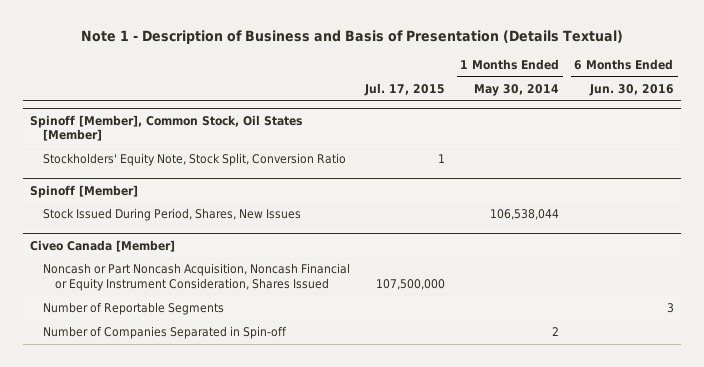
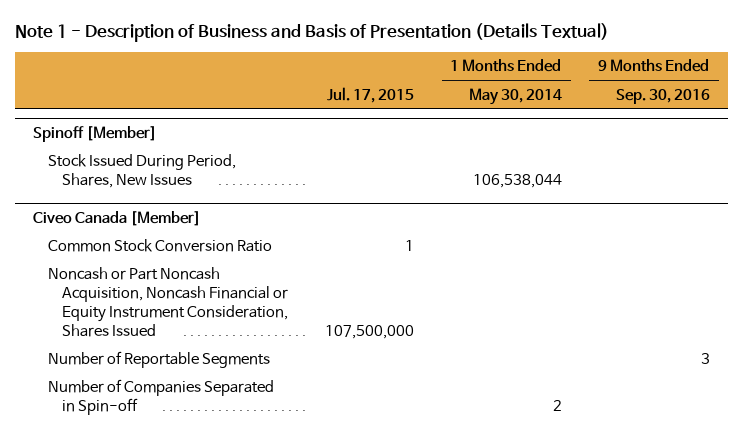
- | Jul. 17, 2015 | 1 Months Ended May 30, 2014 | 6 Months Ended Jun. 30, 2016
+ | Jul. 17, 2015 | 1 Months Ended May 30, 2014 | 9 Months Ended Sep. 30, 2016
- Spinoff [Member], Common Stock, Oil States [Member]
- Stockholders' Equity Note, Stock Split, Conversion Ratio | 1 | |
@ Civeo Canada [Member]
+ Common Stock Conversion Ratio | 1 | |

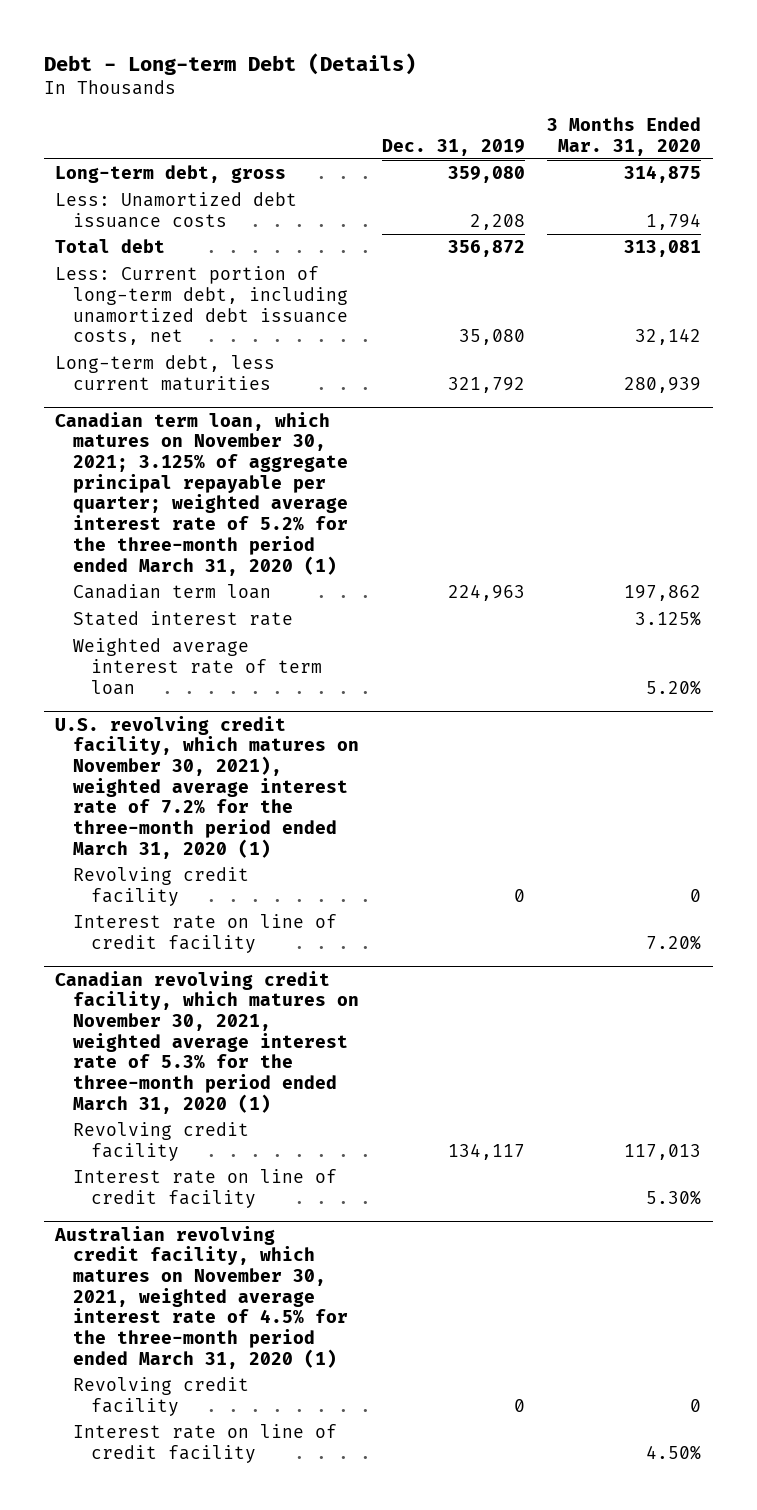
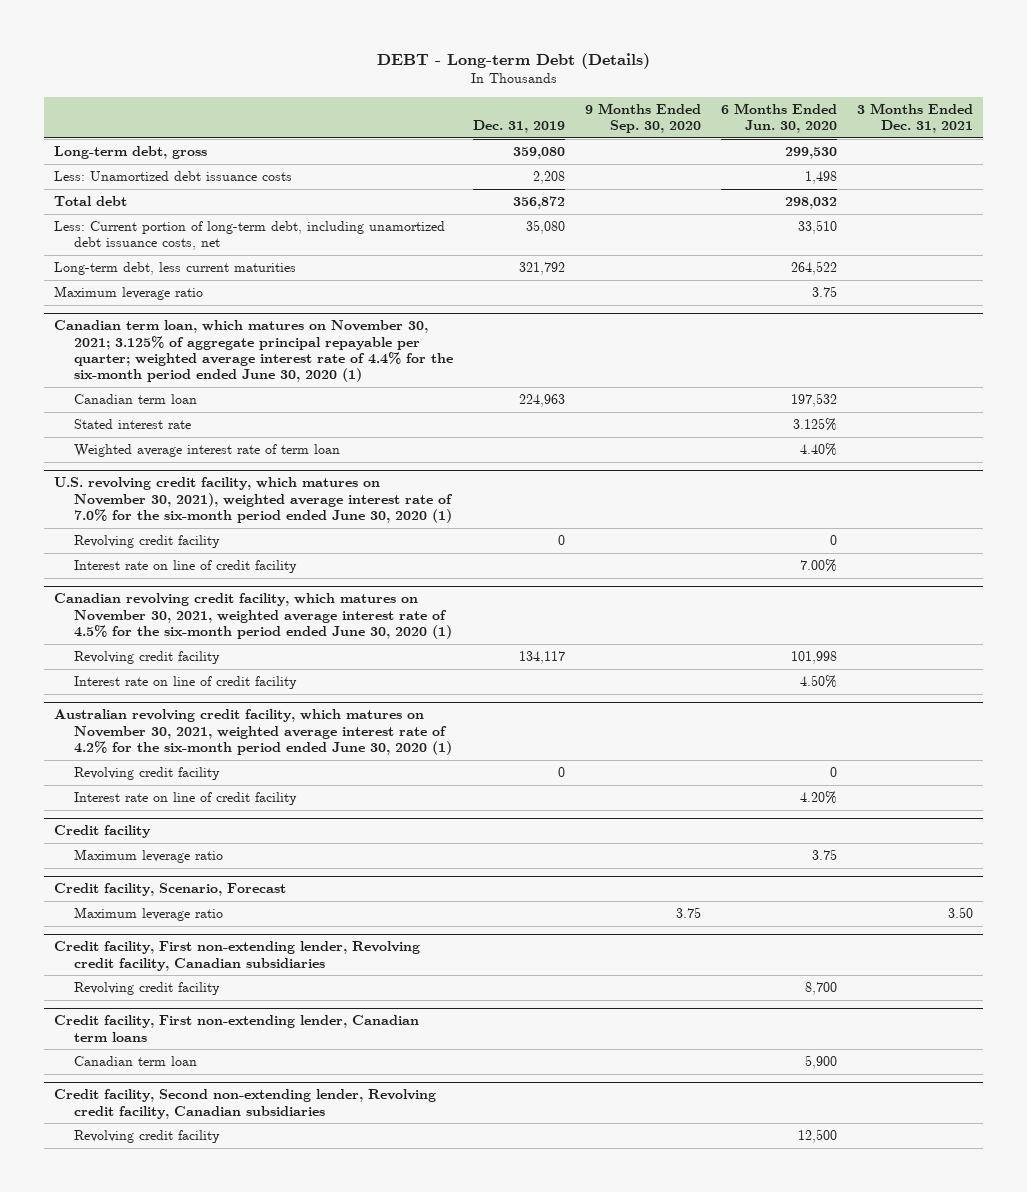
- Debt - Long-term Debt (Details)
+ DEBT - Long-term Debt (Details)
- | Dec. 31, 2019 | 3 Months Ended Mar. 31, 2020
+ | Dec. 31, 2019 | 9 Months Ended Sep. 30, 2020 | 6 Months Ended Jun. 30, 2020 | 3 Months Ended Dec. 31, 2021
- Canadian term loan, which matures on November 30, 2021; 3.125% of aggregate principal repayable per quarter; weighted average interest rate of 5.2% for the three-month period ended March 31, 2020 (1)
+ Maximum leverage ratio | | | 3.75 |
+ Canadian term loan, which matures on November 30, 2021; 3.125% of aggregate principal repayable per quarter; weighted average interest rate of 4.4% for the six-month period ended June 30, 2020 (1)
- U.S. revolving credit facility, which matures on November 30, 2021), weighted average interest rate of 7.2% for the three-month period ended March 31, 2020 (1)
+ U.S. revolving credit facility, which matures on November 30, 2021), weighted average interest rate of 7.0% for the six-month period ended June 30, 2020 (1)
- Canadian revolving credit facility, which matures on November 30, 2021, weighted average interest rate of 5.3% for the three-month period ended March 31, 2020 (1)
+ Canadian revolving credit facility, which matures on November 30, 2021, weighted average interest rate of 4.5% for the six-month period ended June 30, 2020 (1)
- Australian revolving credit facility, which matures on November 30, 2021, weighted average interest rate of 4.5% for the three-month period ended March 31, 2020 (1)
+ Australian revolving credit facility, which matures on November 30, 2021, weighted average interest rate of 4.2% for the six-month period ended June 30, 2020 (1)
+ Credit facility
+ Maximum leverage ratio | | | 3.75 |
+ Credit facility, Scenario, Forecast
+ Maximum leverage ratio | | 3.75 | | 3.50
+ Credit facility, First non-extending lender, Revolving credit facility, Canadian subsidiaries
+ Revolving credit facility | | | 8,700 |
+ Credit facility, First non-extending lender, Canadian term loans
+ Canadian term loan | | | 5,900 |
+ Credit facility, Second non-extending lender, Revolving credit facility, Canadian subsidiaries
+ Revolving credit facility | | | 12,500 |

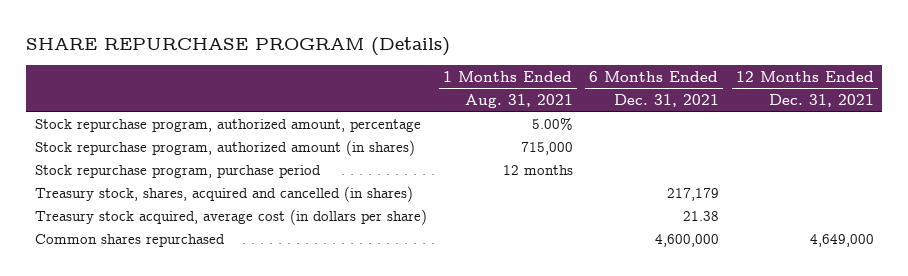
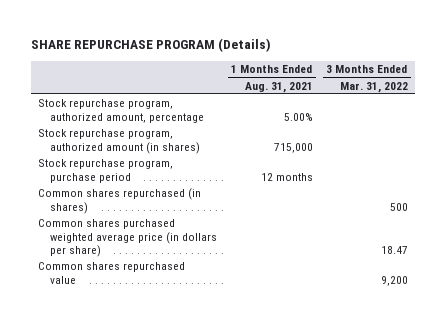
- | 1 Months Ended Aug. 31, 2021 | 6 Months Ended Dec. 31, 2021 | 12 Months Ended Dec. 31, 2021
+ | 1 Months Ended Aug. 31, 2021 | 3 Months Ended Mar. 31, 2022
- Treasury stock, shares, acquired and cancelled (in shares) | | 217,179 |
- Treasury stock acquired, average cost (in dollars per share) | | 21.38 |
- Common shares repurchased | | 4,600,000 | 4,649,000
+ Common shares repurchased (in shares) | | 500
+ Common shares purchased weighted average price (in dollars per share) | | 18.47
+ Common shares repurchased value | | 9,200

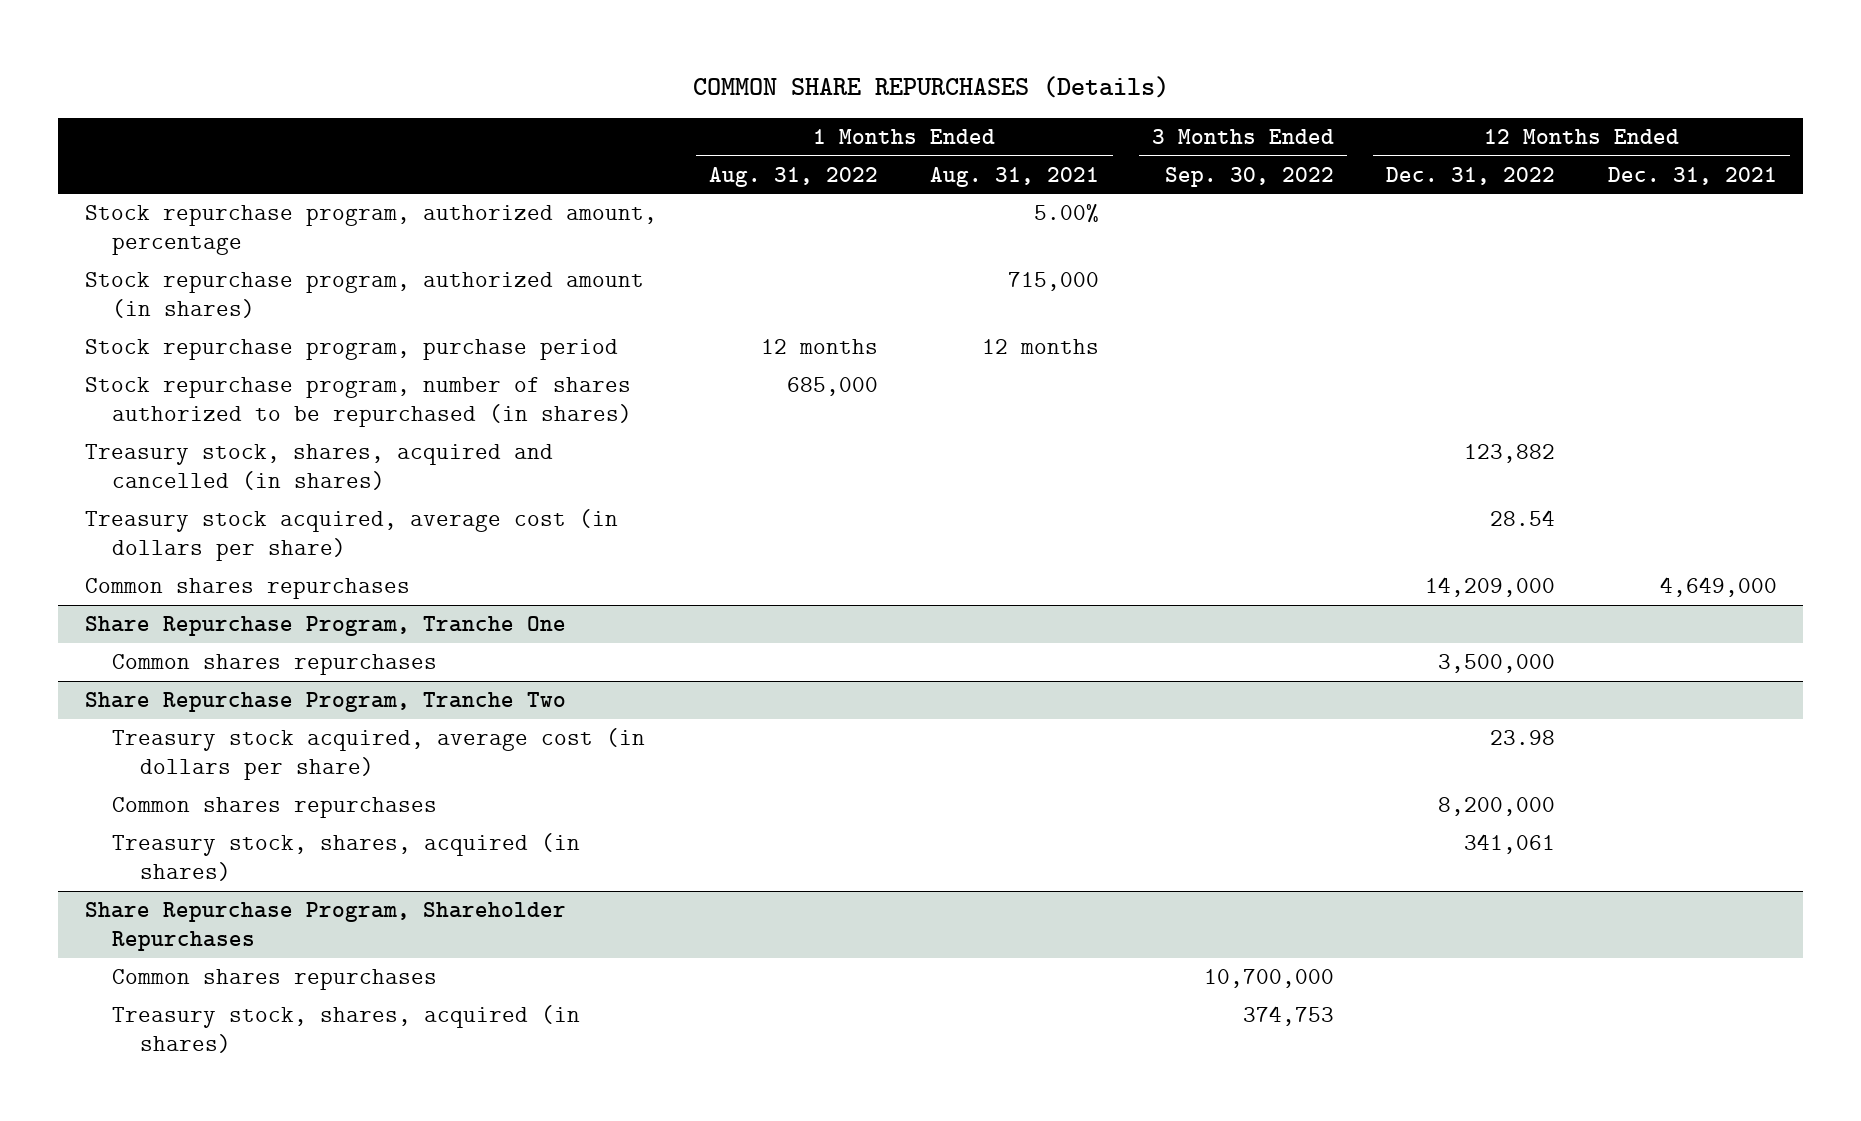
- SHARE REPURCHASE PROGRAM (Details)
+ COMMON SHARE REPURCHASES (Details)
- | 1 Months Ended Aug. 31, 2021 | 3 Months Ended Mar. 31, 2022
+ | 1 Months Ended Aug. 31, 2022 | 1 Months Ended Aug. 31, 2021 | 3 Months Ended Sep. 30, 2022 | 12 Months Ended Dec. 31, 2022 | 12 Months Ended Dec. 31, 2021
- Common shares repurchased (in shares) | | 500
- Common shares purchased weighted average price (in dollars per share) | | 18.47
- Common shares repurchased value | | 9,200
+ Stock repurchase program, number of shares authorized to be repurchased (in shares) | 685,000 | | | |
+ Treasury stock, shares, acquired and cancelled (in shares) | | | | 123,882 |
+ Treasury stock acquired, average cost (in dollars per share) | | | | 28.54 |
+ Common shares repurchases | | | | 14,209,000 | 4,649,000
+ Share Repurchase Program, Tranche One
+ Common shares repurchases | | | | 3,500,000 |
+ Share Repurchase Program, Tranche Two
+ Treasury stock acquired, average cost (in dollars per share) | | | | 23.98 |
+ Common shares repurchases | | | | 8,200,000 |
+ Treasury stock, shares, acquired (in shares) | | | | 341,061 |
+ Share Repurchase Program, Shareholder Repurchases
+ Common shares repurchases | | | 10,700,000 | |
+ Treasury stock, shares, acquired (in shares) | | | 374,753 | |

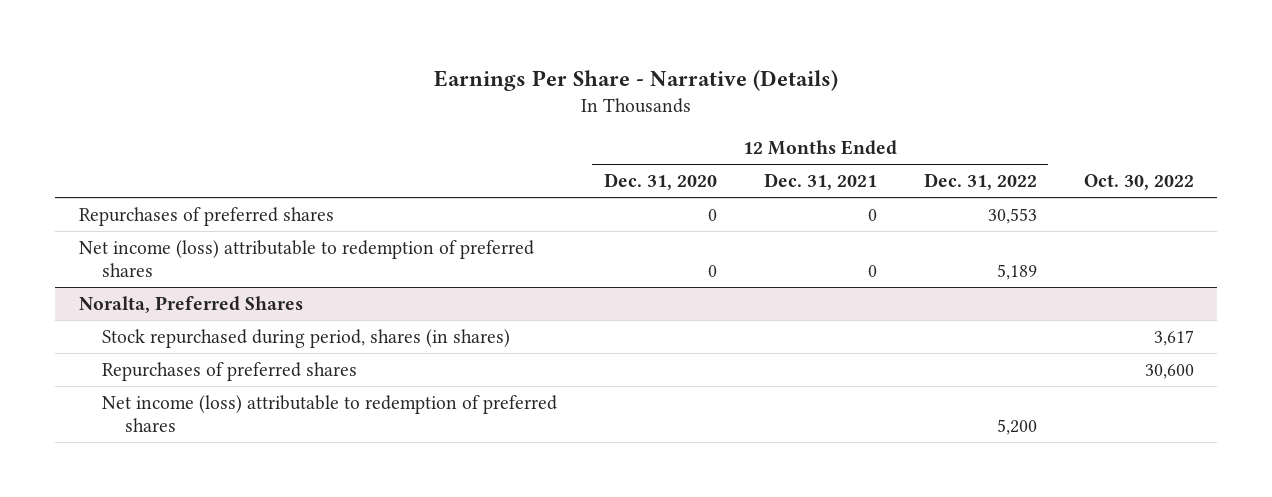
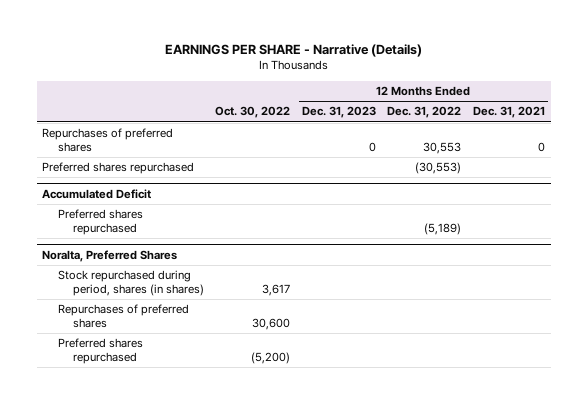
- Earnings Per Share - Narrative (Details)
+ EARNINGS PER SHARE - Narrative (Details)
- | 12 Months Ended Dec. 31, 2020 | 12 Months Ended Dec. 31, 2021 | 12 Months Ended Dec. 31, 2022 | Oct. 30, 2022
+ | Oct. 30, 2022 | 12 Months Ended Dec. 31, 2023 | 12 Months Ended Dec. 31, 2022 | 12 Months Ended Dec. 31, 2021
- Net income (loss) attributable to redemption of preferred shares | 0 | 0 | 5,189 |
+ Preferred shares repurchased | | | (30,553) |
+ Accumulated Deficit
+ Preferred shares repurchased | | | (5,189) |
@ Noralta, Preferred Shares
- Net income (loss) attributable to redemption of preferred shares | | | 5,200 |
+ Preferred shares repurchased | (5,200) | | |

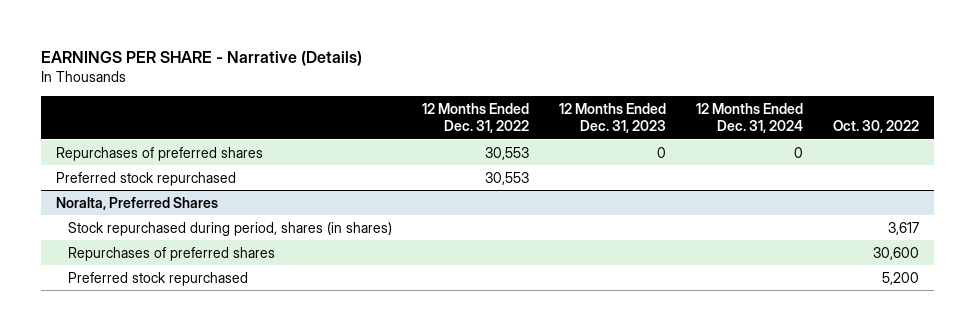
- | Oct. 30, 2022 | 12 Months Ended Dec. 31, 2023 | 12 Months Ended Dec. 31, 2022 | 12 Months Ended Dec. 31, 2021
+ | 12 Months Ended Dec. 31, 2022 | 12 Months Ended Dec. 31, 2023 | 12 Months Ended Dec. 31, 2024 | Oct. 30, 2022
- Preferred shares repurchased | | | (30,553) |
- Accumulated Deficit
- Preferred shares repurchased | | | (5,189) |
+ Preferred stock repurchased | 30,553 | | |
@ Noralta, Preferred Shares
- Preferred shares repurchased | (5,200) | | |
+ Preferred stock repurchased | | | | 5,200

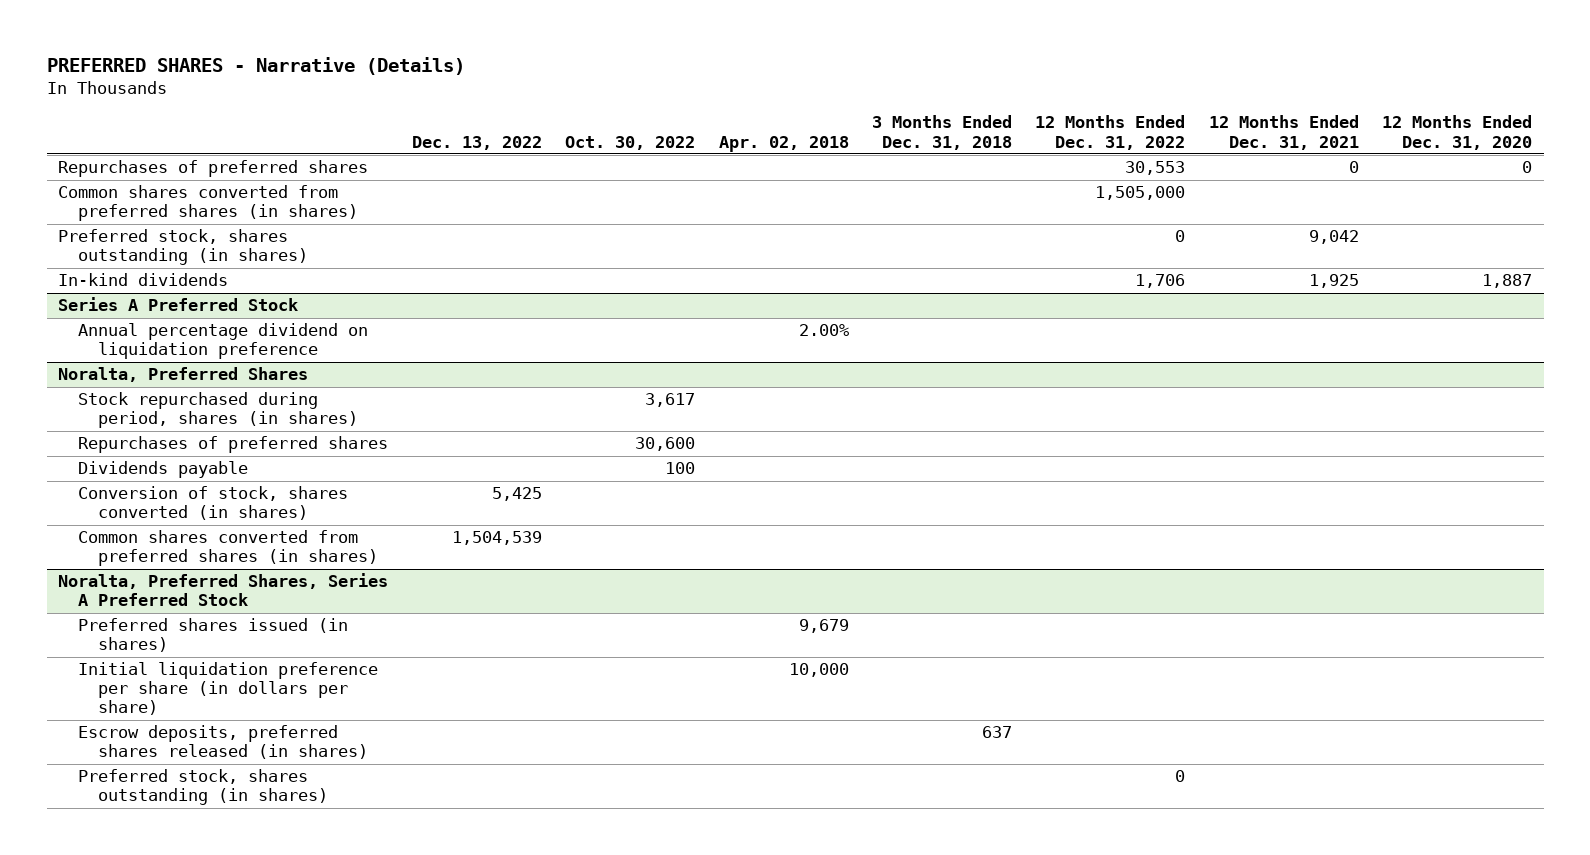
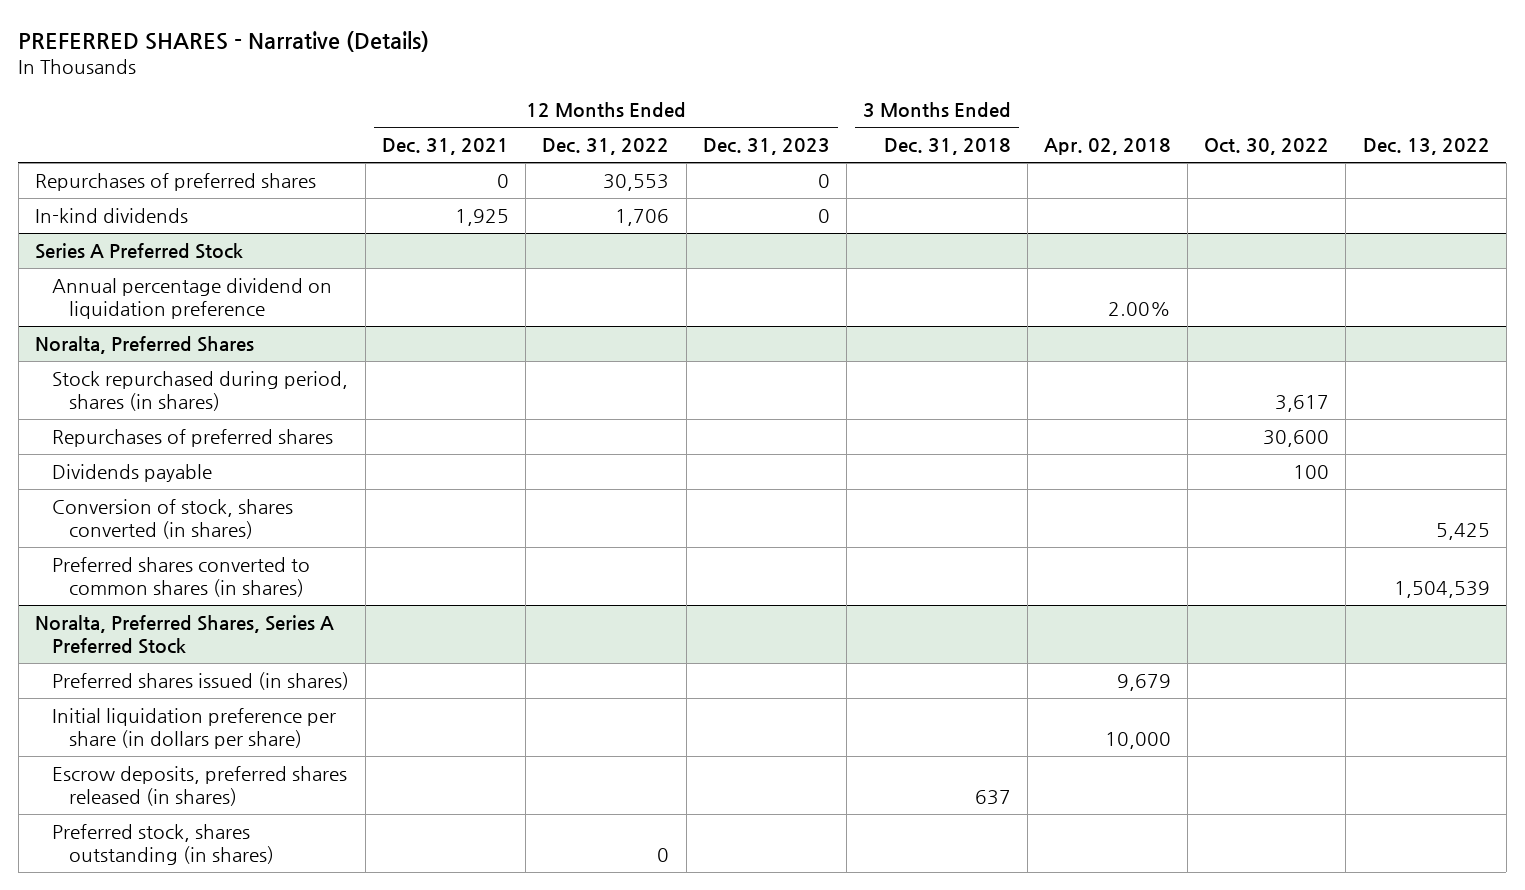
- | Dec. 13, 2022 | Oct. 30, 2022 | Apr. 02, 2018 | 3 Months Ended Dec. 31, 2018 | 12 Months Ended Dec. 31, 2022 | 12 Months Ended Dec. 31, 2021 | 12 Months Ended Dec. 31, 2020
+ | 12 Months Ended Dec. 31, 2021 | 12 Months Ended Dec. 31, 2022 | 12 Months Ended Dec. 31, 2023 | 3 Months Ended Dec. 31, 2018 | Apr. 02, 2018 | Oct. 30, 2022 | Dec. 13, 2022
- Common shares converted from preferred shares (in shares) | | | | | 1,505,000 | |
- Preferred stock, shares outstanding (in shares) | | | | | 0 | 9,042 |
@ Noralta, Preferred Shares
- Common shares converted from preferred shares (in shares) | 1,504,539 | | | | | |
+ Preferred shares converted to common shares (in shares) | | | | | | | 1,504,539

